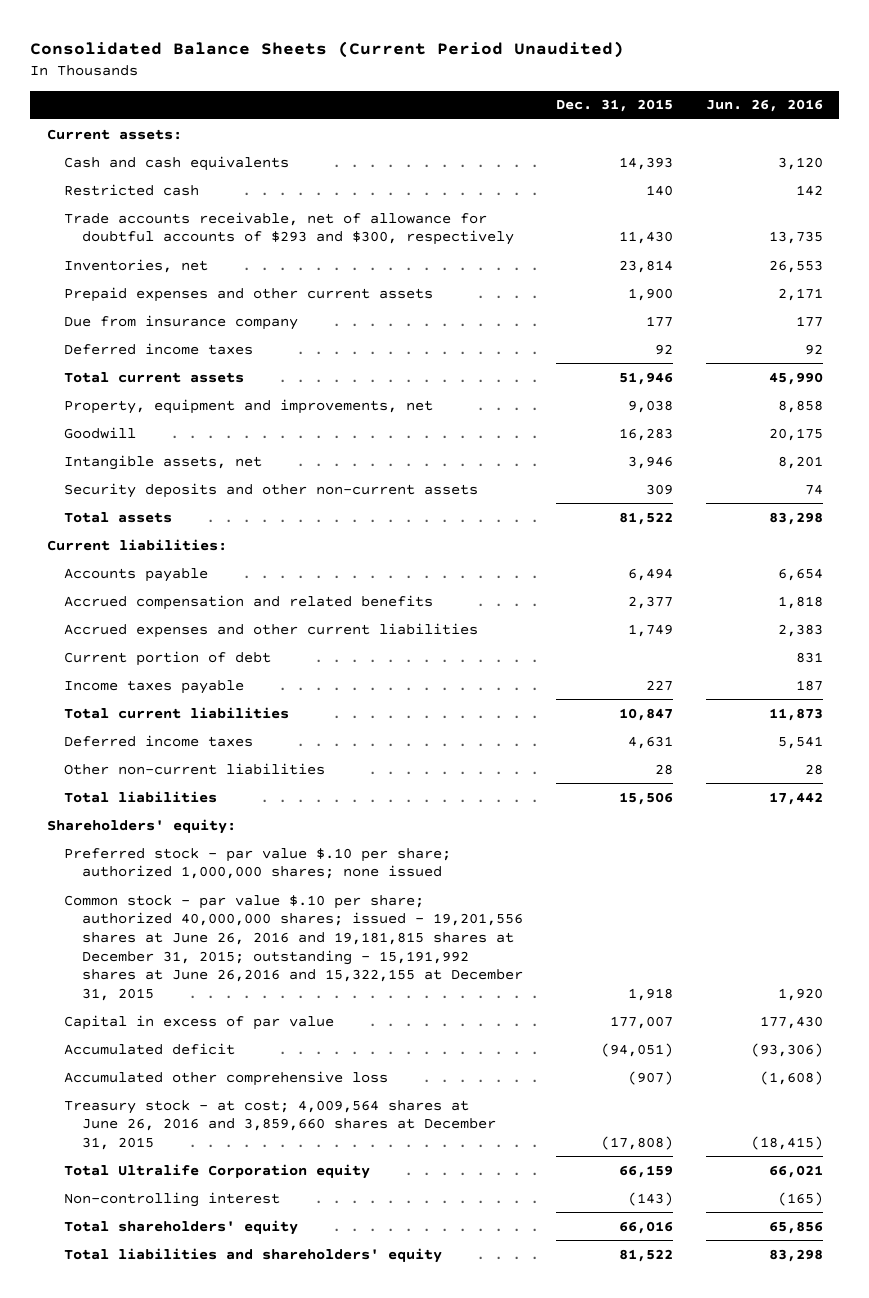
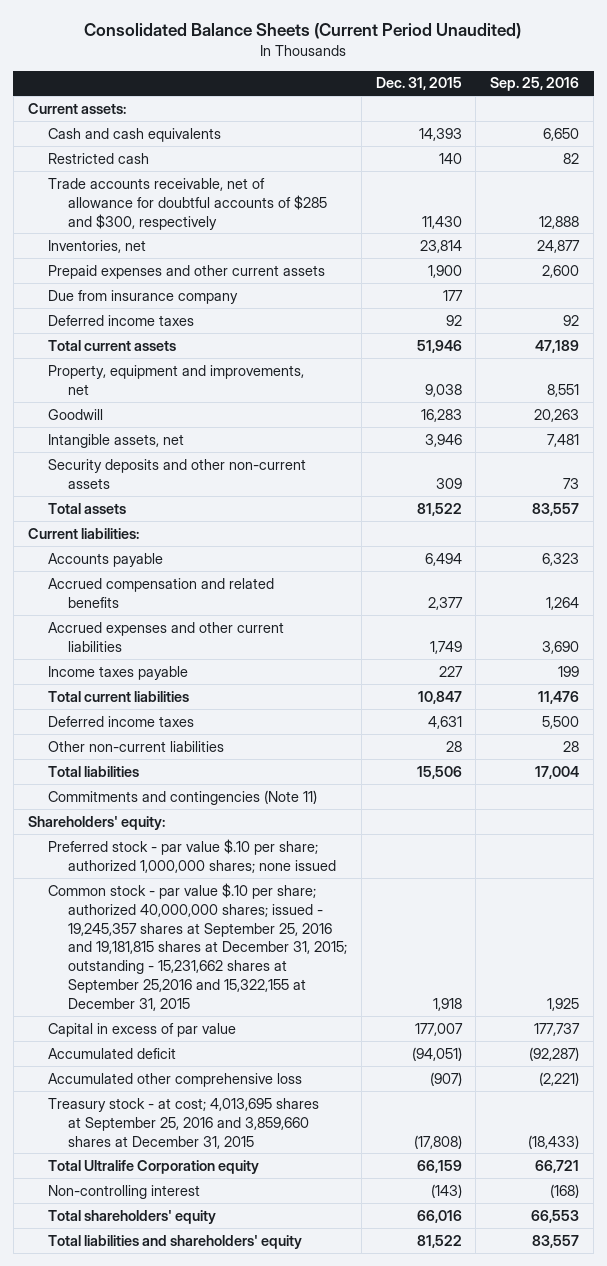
- | Dec. 31, 2015 | Jun. 26, 2016
+ | Dec. 31, 2015 | Sep. 25, 2016
- Trade accounts receivable, net of allowance for doubtful accounts of $293 and $300, respectively | 11,430 | 13,735
+ Trade accounts receivable, net of allowance for doubtful accounts of $285 and $300, respectively | 11,430 | 12,888
- Current portion of debt | | 831
+ Commitments and contingencies (Note 11)
- Common stock - par value $.10 per share; authorized 40,000,000 shares; issued - 19,201,556 shares at June 26, 2016 and 19,181,815 shares at December 31, 2015; outstanding - 15,191,992 shares at June 26,2016 and 15,322,155 at December 31, 2015 | 1,918 | 1,920
+ Common stock - par value $.10 per share; authorized 40,000,000 shares; issued - 19,245,357 shares at September 25, 2016 and 19,181,815 shares at December 31, 2015; outstanding - 15,231,662 shares at September 25,2016 and 15,322,155 at December 31, 2015 | 1,918 | 1,925
- Treasury stock - at cost; 4,009,564 shares at June 26, 2016 and 3,859,660 shares at December 31, 2015 | (17,808) | (18,415)
+ Treasury stock - at cost; 4,013,695 shares at September 25, 2016 and 3,859,660 shares at December 31, 2015 | (17,808) | (18,433)

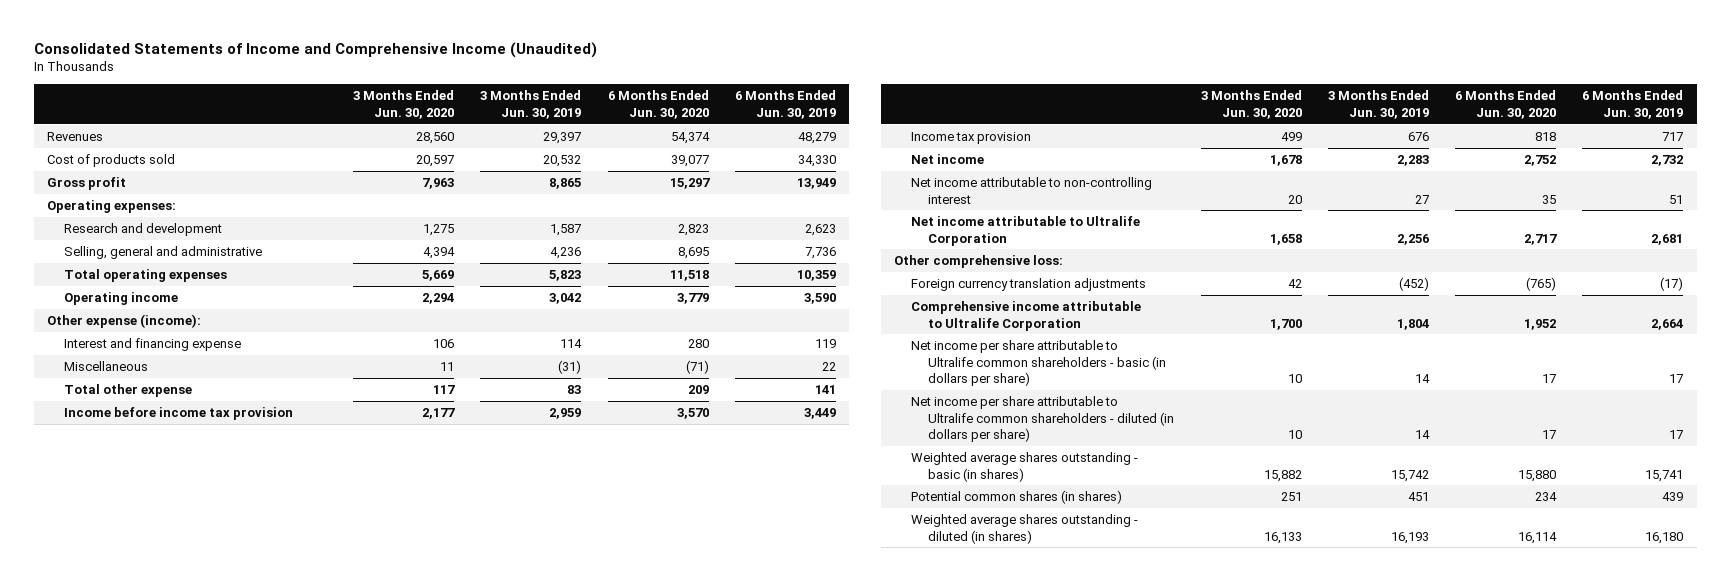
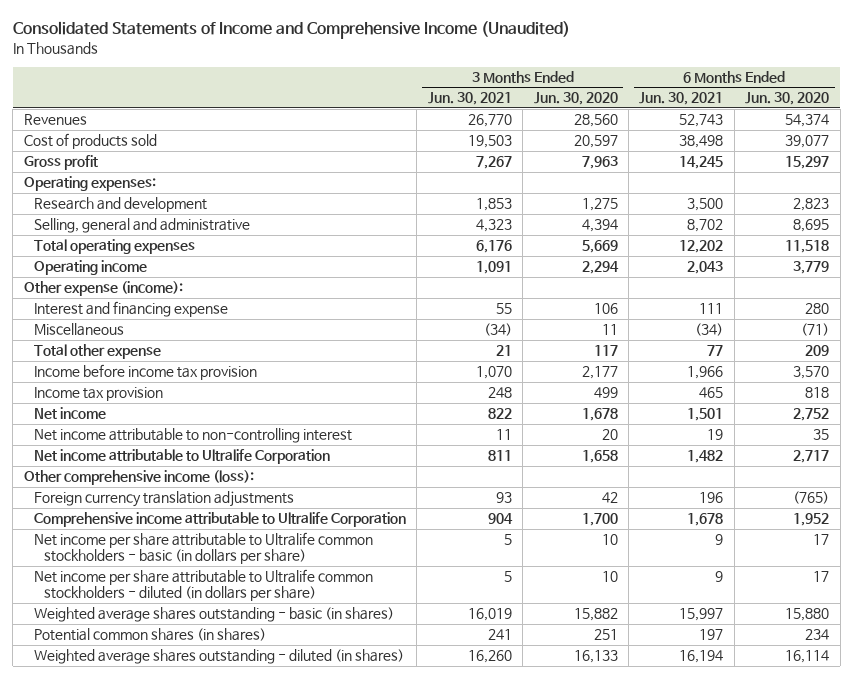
- | 3 Months Ended Jun. 30, 2020 | 3 Months Ended Jun. 30, 2019 | 6 Months Ended Jun. 30, 2020 | 6 Months Ended Jun. 30, 2019
+ | 3 Months Ended Jun. 30, 2021 | 3 Months Ended Jun. 30, 2020 | 6 Months Ended Jun. 30, 2021 | 6 Months Ended Jun. 30, 2020
- Other comprehensive loss:
+ Other comprehensive income (loss):
- Net income per share attributable to Ultralife common shareholders - basic (in dollars per share) | 10 | 14 | 17 | 17
- Net income per share attributable to Ultralife common shareholders - diluted (in dollars per share) | 10 | 14 | 17 | 17
+ Net income per share attributable to Ultralife common stockholders - basic (in dollars per share) | 5 | 10 | 9 | 17
+ Net income per share attributable to Ultralife common stockholders - diluted (in dollars per share) | 5 | 10 | 9 | 17

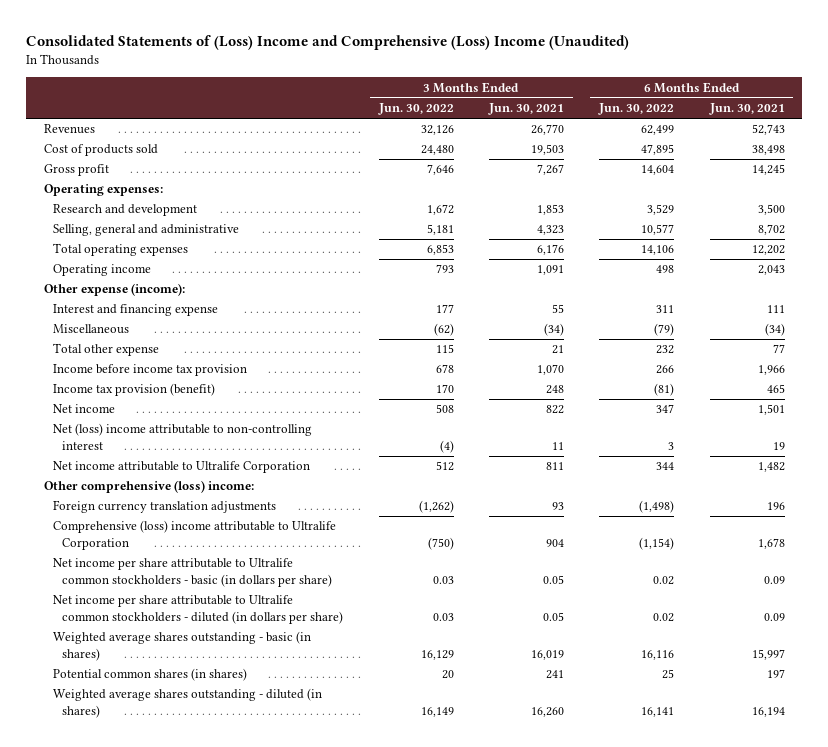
- Consolidated Statements of Income and Comprehensive Income (Unaudited)
+ Consolidated Statements of (Loss) Income and Comprehensive (Loss) Income (Unaudited)
- | 3 Months Ended Jun. 30, 2021 | 3 Months Ended Jun. 30, 2020 | 6 Months Ended Jun. 30, 2021 | 6 Months Ended Jun. 30, 2020
+ | 3 Months Ended Jun. 30, 2022 | 3 Months Ended Jun. 30, 2021 | 6 Months Ended Jun. 30, 2022 | 6 Months Ended Jun. 30, 2021
- Income tax provision | 248 | 499 | 465 | 818
+ Income tax provision (benefit) | 170 | 248 | (81) | 465
- Net income attributable to non-controlling interest | 11 | 20 | 19 | 35
+ Net (loss) income attributable to non-controlling interest | (4) | 11 | 3 | 19
- Other comprehensive income (loss):
+ Other comprehensive (loss) income:
- Comprehensive income attributable to Ultralife Corporation | 904 | 1,700 | 1,678 | 1,952
- Net income per share attributable to Ultralife common stockholders - basic (in dollars per share) | 5 | 10 | 9 | 17
- Net income per share attributable to Ultralife common stockholders - diluted (in dollars per share) | 5 | 10 | 9 | 17
+ Comprehensive (loss) income attributable to Ultralife Corporation | (750) | 904 | (1,154) | 1,678
+ Net income per share attributable to Ultralife common stockholders - basic (in dollars per share) | 0.03 | 0.05 | 0.02 | 0.09
+ Net income per share attributable to Ultralife common stockholders - diluted (in dollars per share) | 0.03 | 0.05 | 0.02 | 0.09

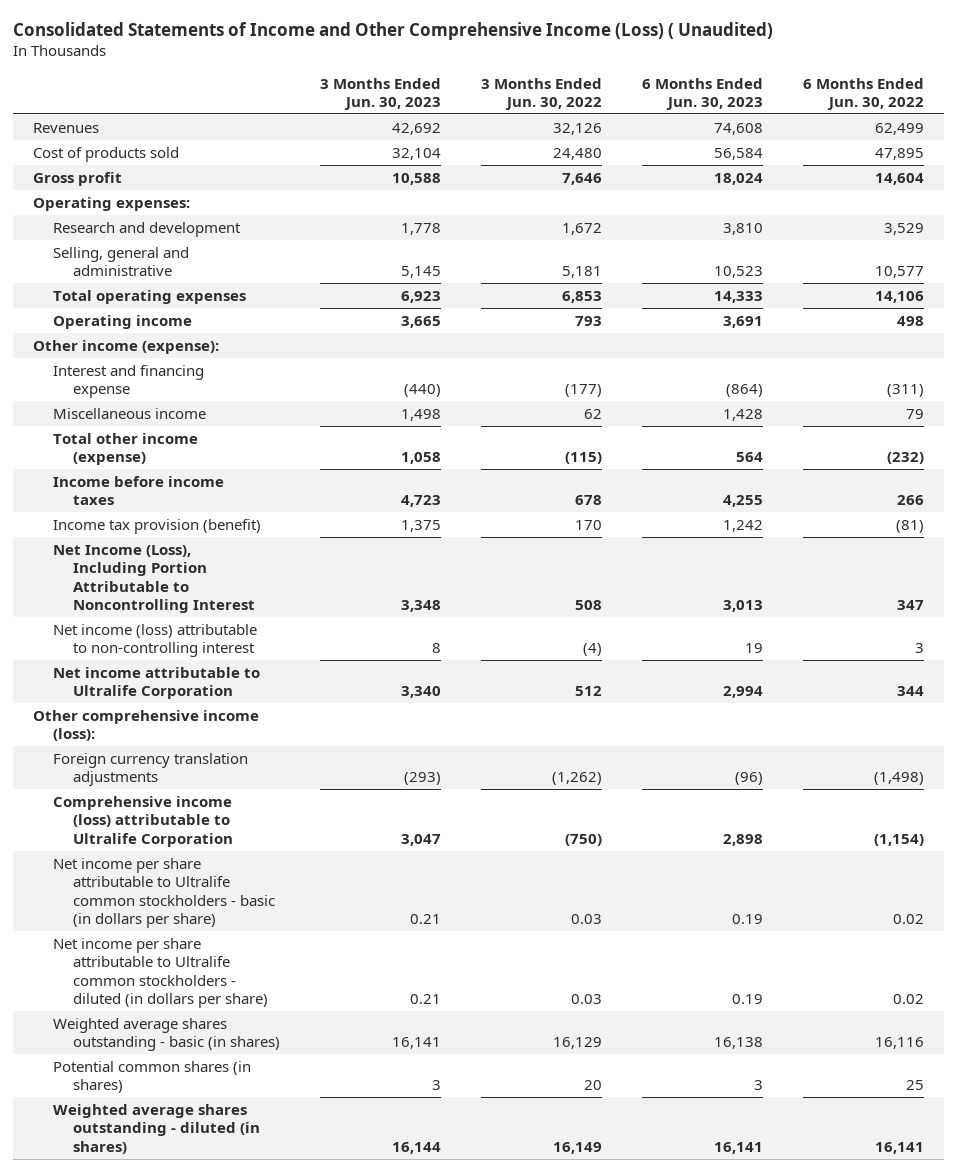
- Consolidated Statements of (Loss) Income and Comprehensive (Loss) Income (Unaudited)
+ Consolidated Statements of Income and Other Comprehensive Income (Loss) ( Unaudited)
- | 3 Months Ended Jun. 30, 2022 | 3 Months Ended Jun. 30, 2021 | 6 Months Ended Jun. 30, 2022 | 6 Months Ended Jun. 30, 2021
+ | 3 Months Ended Jun. 30, 2023 | 3 Months Ended Jun. 30, 2022 | 6 Months Ended Jun. 30, 2023 | 6 Months Ended Jun. 30, 2022
- Other expense (income):
- Interest and financing expense | 177 | 55 | 311 | 111
- Miscellaneous | (62) | (34) | (79) | (34)
- Total other expense | 115 | 21 | 232 | 77
- Income before income tax provision | 678 | 1,070 | 266 | 1,966
+ Other income (expense):
+ Interest and financing expense | (440) | (177) | (864) | (311)
+ Miscellaneous income | 1,498 | 62 | 1,428 | 79
+ Total other income (expense) | 1,058 | (115) | 564 | (232)
+ Income before income taxes | 4,723 | 678 | 4,255 | 266
- Net income | 508 | 822 | 347 | 1,501
- Net (loss) income attributable to non-controlling interest | (4) | 11 | 3 | 19
+ Net Income (Loss), Including Portion Attributable to Noncontrolling Interest | 3,348 | 508 | 3,013 | 347
+ Net income (loss) attributable to non-controlling interest | 8 | (4) | 19 | 3
- Other comprehensive (loss) income:
+ Other comprehensive income (loss):
- Comprehensive (loss) income attributable to Ultralife Corporation | (750) | 904 | (1,154) | 1,678
+ Comprehensive income (loss) attributable to Ultralife Corporation | 3,047 | (750) | 2,898 | (1,154)

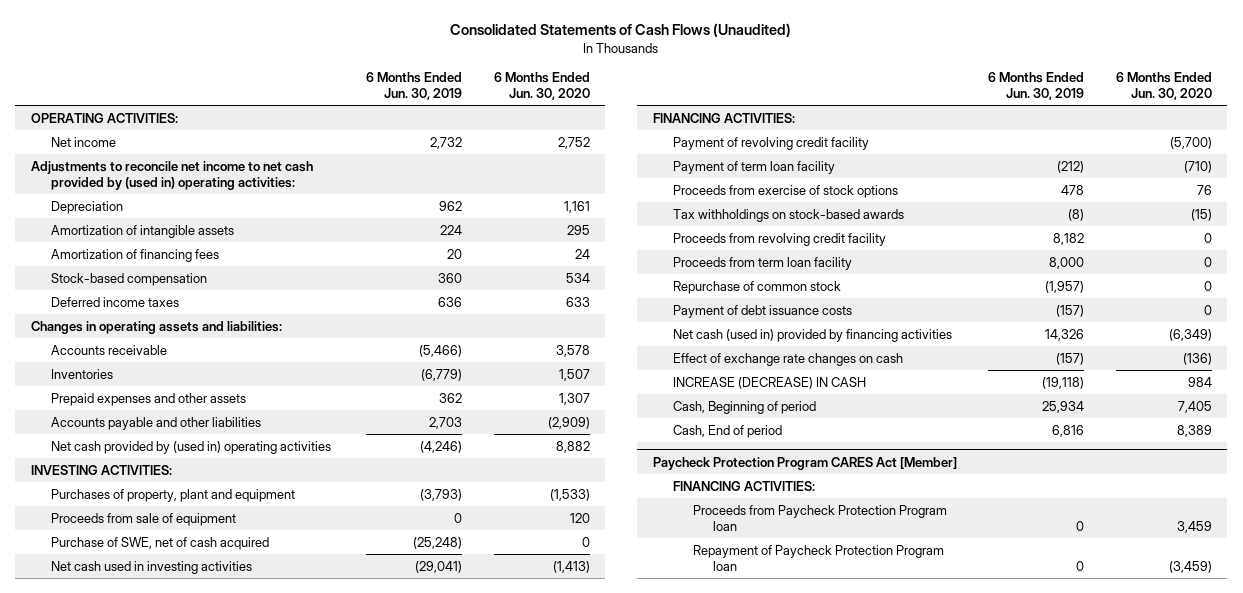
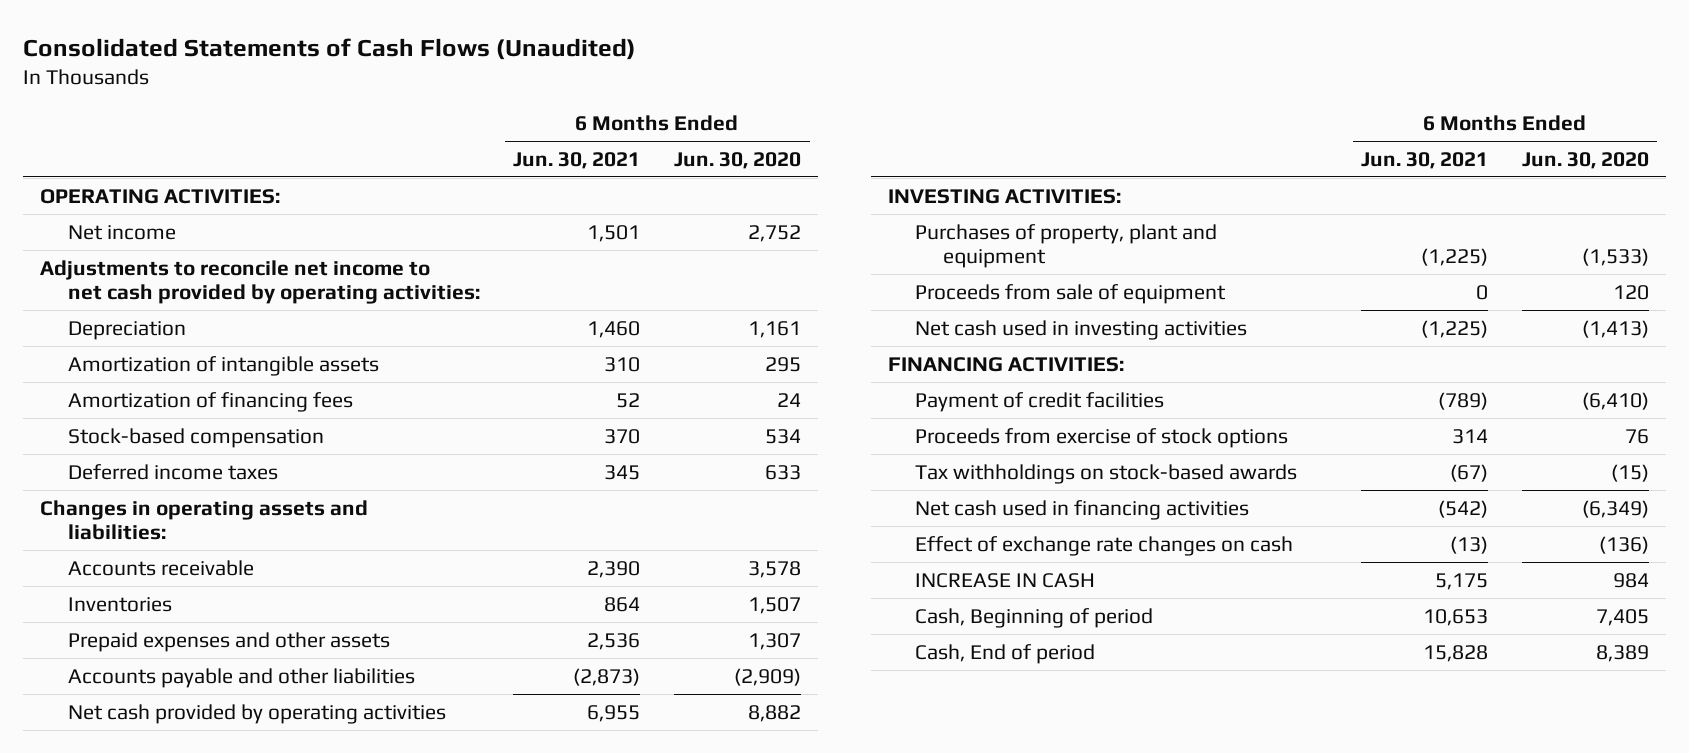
- | 6 Months Ended Jun. 30, 2019 | 6 Months Ended Jun. 30, 2020
+ | 6 Months Ended Jun. 30, 2021 | 6 Months Ended Jun. 30, 2020
- Adjustments to reconcile net income to net cash provided by (used in) operating activities:
+ Adjustments to reconcile net income to net cash provided by operating activities:
- Net cash provided by (used in) operating activities | (4,246) | 8,882
+ Net cash provided by operating activities | 6,955 | 8,882
- Purchase of SWE, net of cash acquired | (25,248) | 0
- Payment of revolving credit facility | | (5,700)
- Payment of term loan facility | (212) | (710)
+ Payment of credit facilities | (789) | (6,410)
- Proceeds from revolving credit facility | 8,182 | 0
- Proceeds from term loan facility | 8,000 | 0
- Repurchase of common stock | (1,957) | 0
- Payment of debt issuance costs | (157) | 0
- Net cash (used in) provided by financing activities | 14,326 | (6,349)
+ Net cash used in financing activities | (542) | (6,349)
- INCREASE (DECREASE) IN CASH | (19,118) | 984
+ INCREASE IN CASH | 5,175 | 984
- Paycheck Protection Program CARES Act [Member]
- FINANCING ACTIVITIES:
- Proceeds from Paycheck Protection Program loan | 0 | 3,459
- Repayment of Paycheck Protection Program loan | 0 | (3,459)

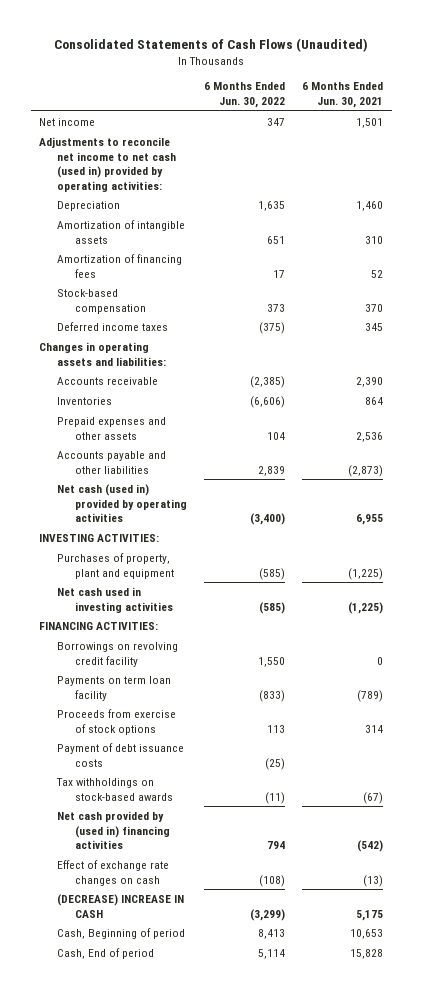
- | 6 Months Ended Jun. 30, 2021 | 6 Months Ended Jun. 30, 2020
+ | 6 Months Ended Jun. 30, 2022 | 6 Months Ended Jun. 30, 2021
- OPERATING ACTIVITIES:
- Adjustments to reconcile net income to net cash provided by operating activities:
+ Adjustments to reconcile net income to net cash (used in) provided by operating activities:
- Net cash provided by operating activities | 6,955 | 8,882
+ Net cash (used in) provided by operating activities | (3,400) | 6,955
- Proceeds from sale of equipment | 0 | 120
- Payment of credit facilities | (789) | (6,410)
+ Borrowings on revolving credit facility | 1,550 | 0
+ Payments on term loan facility | (833) | (789)
+ Payment of debt issuance costs | (25) |
- Net cash used in financing activities | (542) | (6,349)
+ Net cash provided by (used in) financing activities | 794 | (542)
- INCREASE IN CASH | 5,175 | 984
+ (DECREASE) INCREASE IN CASH | (3,299) | 5,175

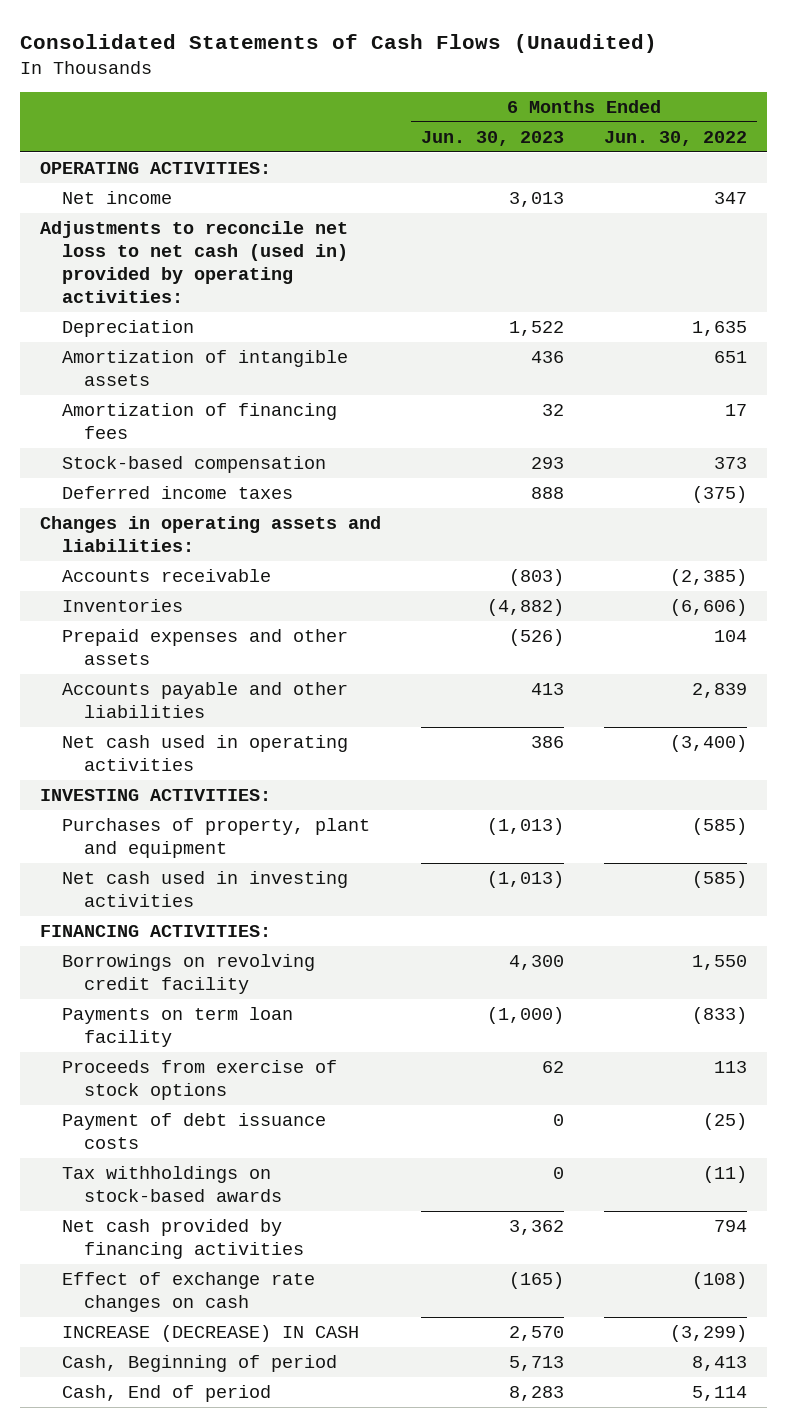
- | 6 Months Ended Jun. 30, 2022 | 6 Months Ended Jun. 30, 2021
+ | 6 Months Ended Jun. 30, 2023 | 6 Months Ended Jun. 30, 2022
+ OPERATING ACTIVITIES:
- Adjustments to reconcile net income to net cash (used in) provided by operating activities:
+ Adjustments to reconcile net loss to net cash (used in) provided by operating activities:
- Net cash (used in) provided by operating activities | (3,400) | 6,955
+ Net cash used in operating activities | 386 | (3,400)
- Net cash provided by (used in) financing activities | 794 | (542)
+ Net cash provided by financing activities | 3,362 | 794
- (DECREASE) INCREASE IN CASH | (3,299) | 5,175
+ INCREASE (DECREASE) IN CASH | 2,570 | (3,299)

